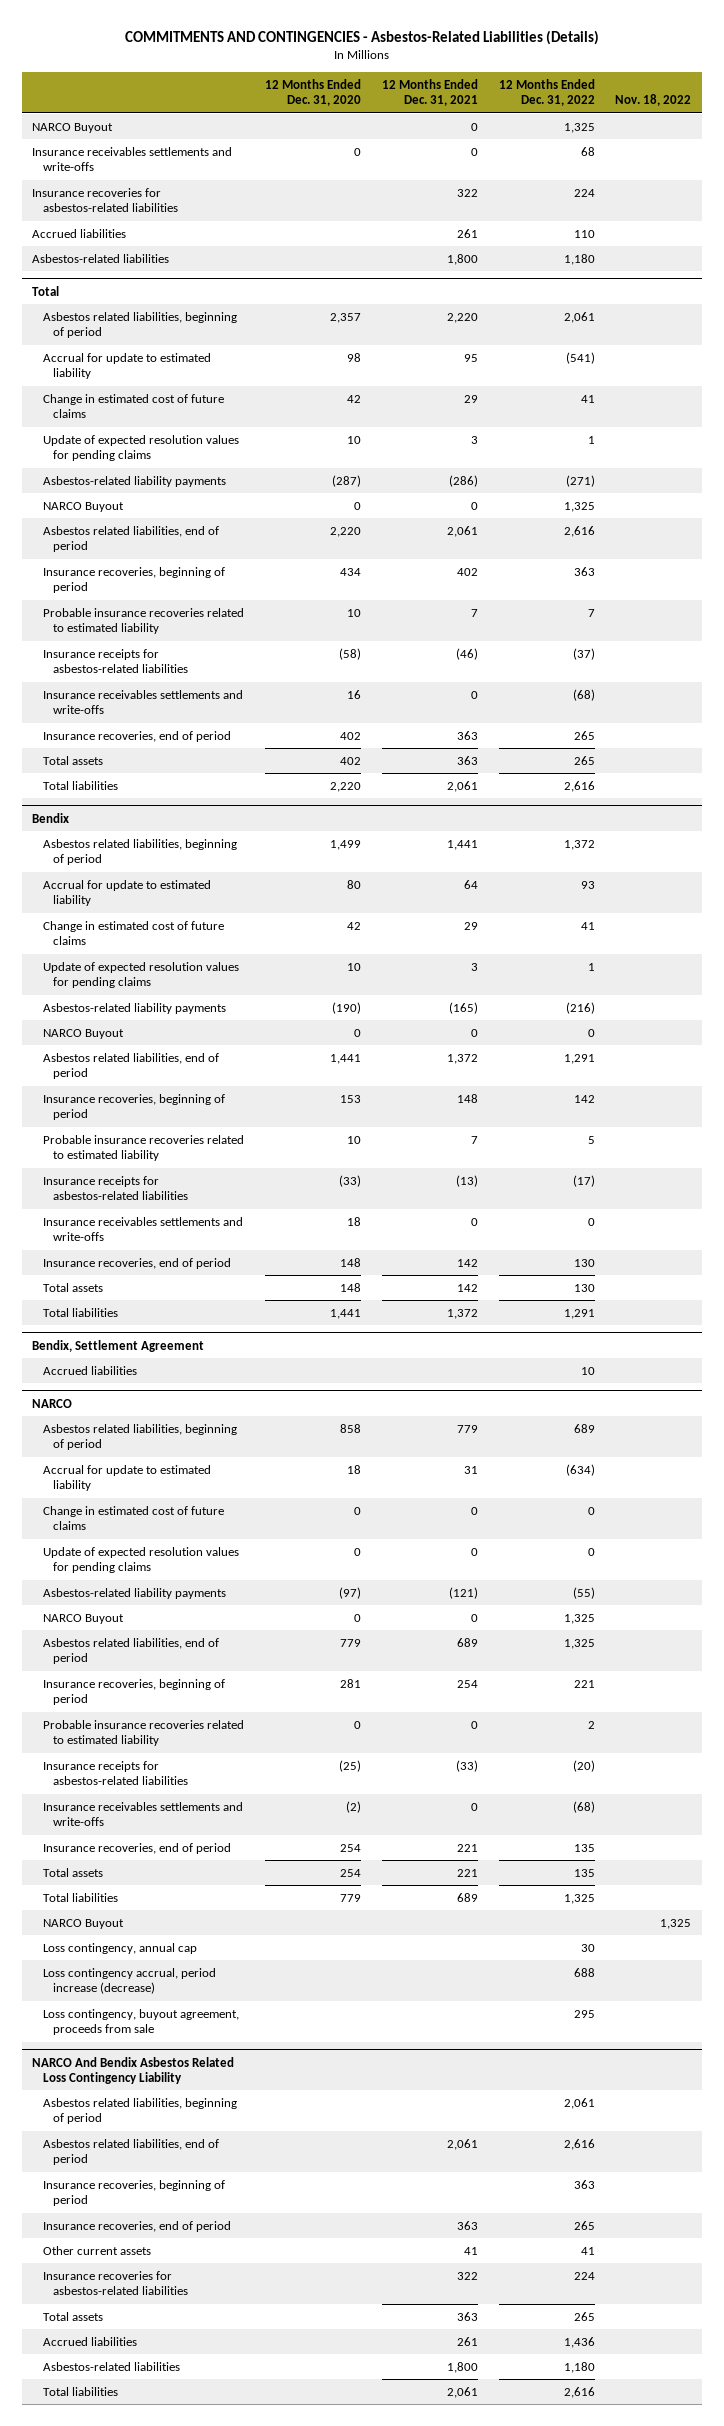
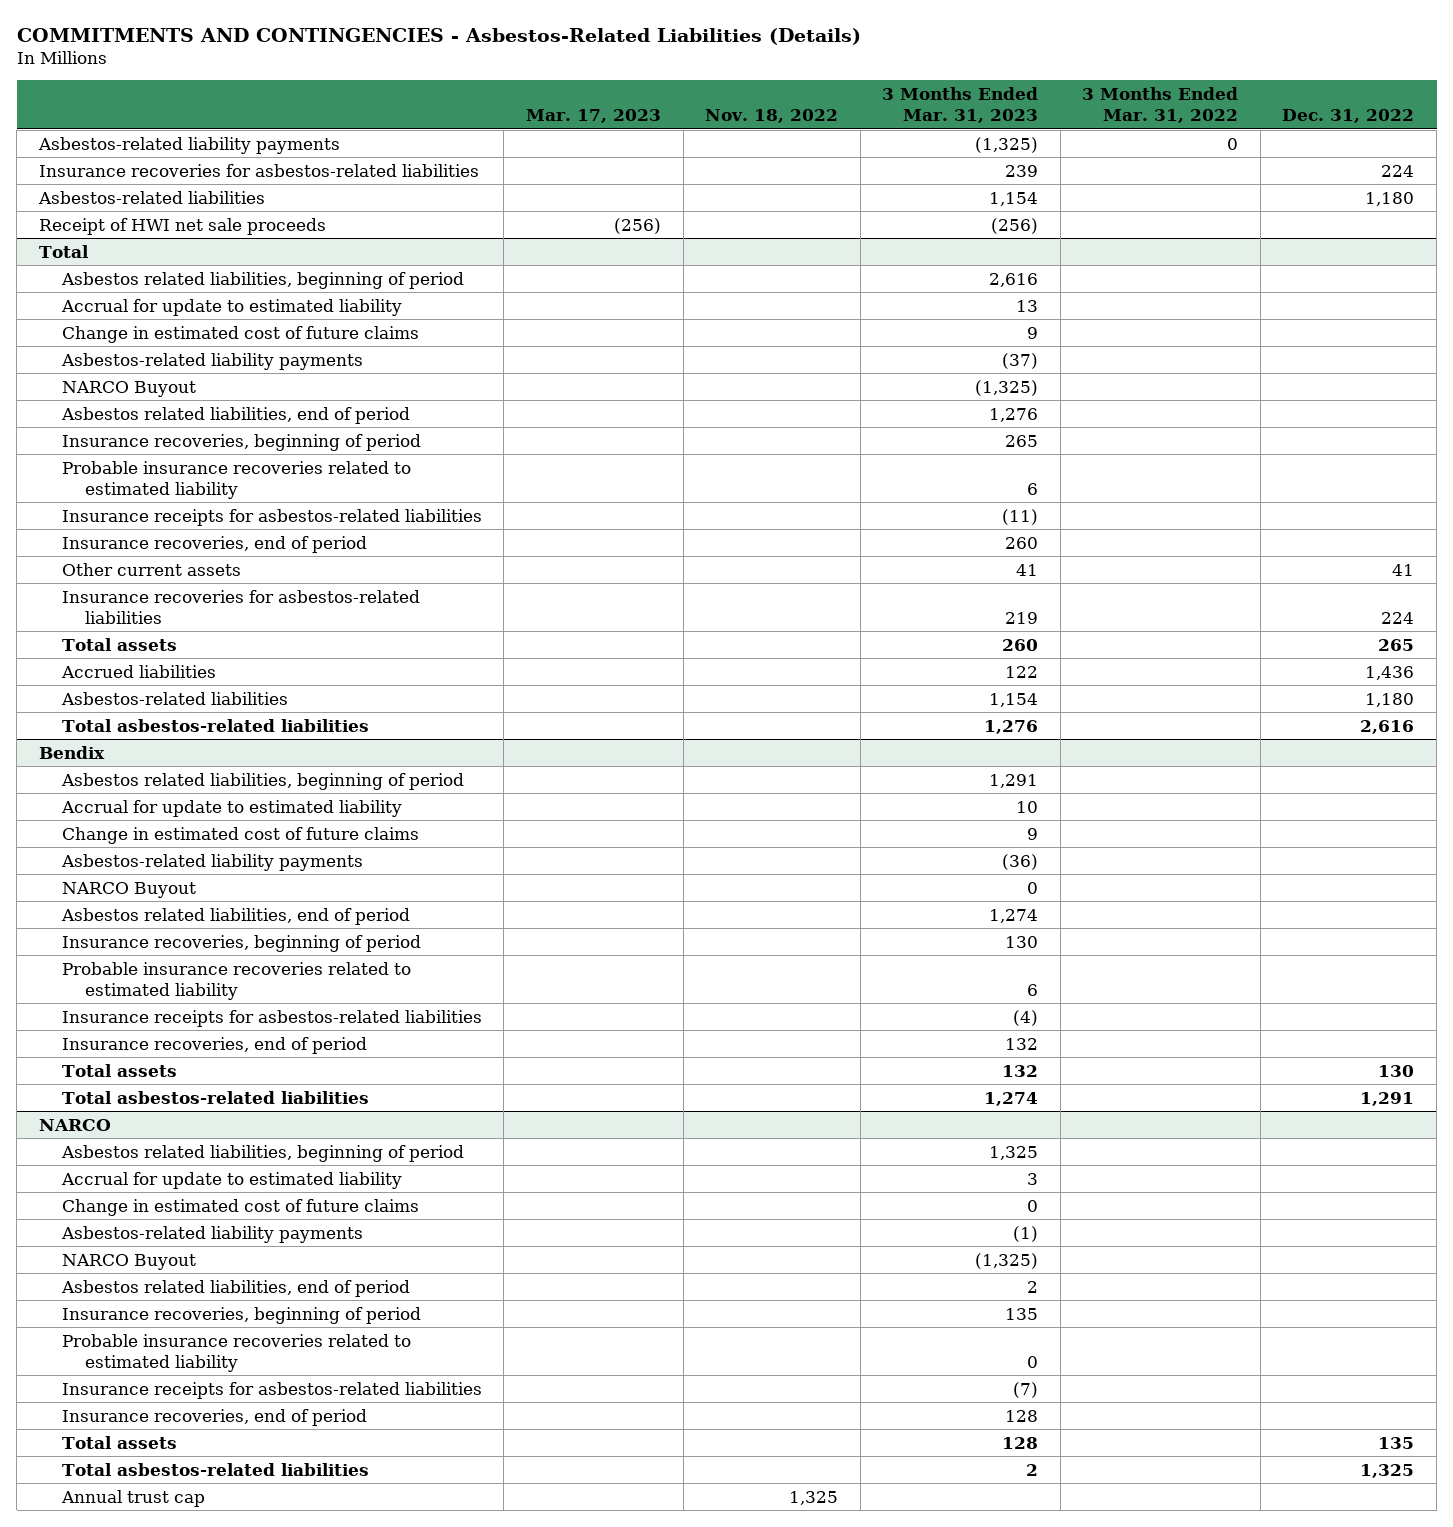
- | 12 Months Ended Dec. 31, 2020 | 12 Months Ended Dec. 31, 2021 | 12 Months Ended Dec. 31, 2022 | Nov. 18, 2022
+ | Mar. 17, 2023 | Nov. 18, 2022 | 3 Months Ended Mar. 31, 2023 | 3 Months Ended Mar. 31, 2022 | Dec. 31, 2022
- NARCO Buyout | | 0 | 1,325 |
- Insurance receivables settlements and write-offs | 0 | 0 | 68 |
+ Asbestos-related liability payments | | | (1,325) | 0 |
- Accrued liabilities | | 261 | 110 |
+ Receipt of HWI net sale proceeds | (256) | | (256) | |
@ Total
- Update of expected resolution values for pending claims | 10 | 3 | 1 |
- Insurance receivables settlements and write-offs | 16 | 0 | (68) |
+ Other current assets | | | 41 | | 41
+ Insurance recoveries for asbestos-related liabilities | | | 219 | | 224
- Total liabilities | 2,220 | 2,061 | 2,616 |
+ Accrued liabilities | | | 122 | | 1,436
+ Asbestos-related liabilities | | | 1,154 | | 1,180
+ Total asbestos-related liabilities | | | 1,276 | | 2,616
@ Bendix
- Update of expected resolution values for pending claims | 10 | 3 | 1 |
- Insurance receivables settlements and write-offs | 18 | 0 | 0 |
- Total liabilities | 1,441 | 1,372 | 1,291 |
- Bendix, Settlement Agreement
- Accrued liabilities | | | 10 |
@ Bendix
+ Total asbestos-related liabilities | | | 1,274 | | 1,291
@ NARCO
- Update of expected resolution values for pending claims | 0 | 0 | 0 |
- Insurance receivables settlements and write-offs | (2) | 0 | (68) |
- Total liabilities | 779 | 689 | 1,325 |
- NARCO Buyout | | | | 1,325
- Loss contingency, annual cap | | | 30 |
- Loss contingency accrual, period increase (decrease) | | | 688 |
- Loss contingency, buyout agreement, proceeds from sale | | | 295 |
- NARCO And Bendix Asbestos Related Loss Contingency Liability
- Asbestos related liabilities, beginning of period | | | 2,061 |
- Asbestos related liabilities, end of period | | 2,061 | 2,616 |
- Insurance recoveries, beginning of period | | | 363 |
- Insurance recoveries, end of period | | 363 | 265 |
- Other current assets | | 41 | 41 |
- Insurance recoveries for asbestos-related liabilities | | 322 | 224 |
- Total assets | | 363 | 265 |
- Accrued liabilities | | 261 | 1,436 |
- Asbestos-related liabilities | | 1,800 | 1,180 |
- Total liabilities | | 2,061 | 2,616 |
@ NARCO
+ Total asbestos-related liabilities | | | 2 | | 1,325
+ Annual trust cap | | 1,325 | | |

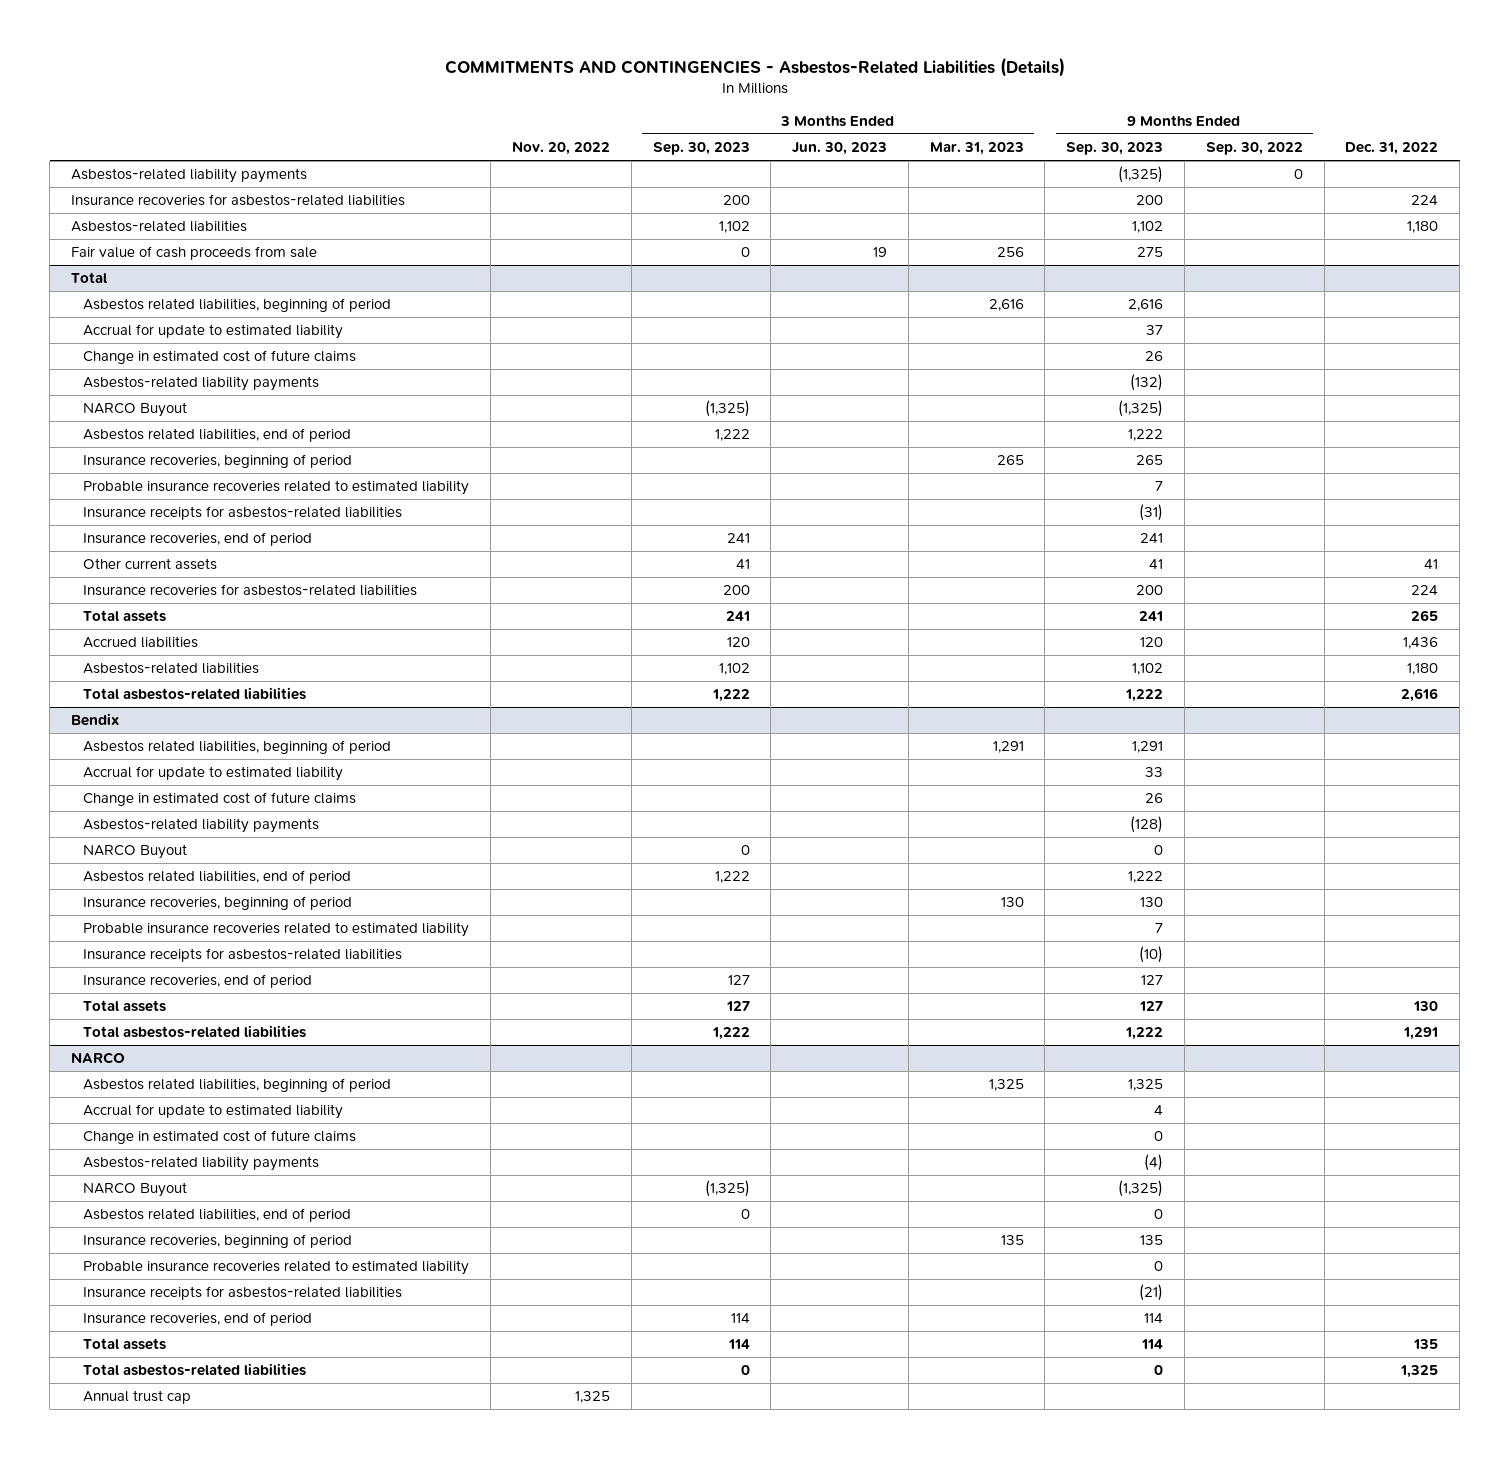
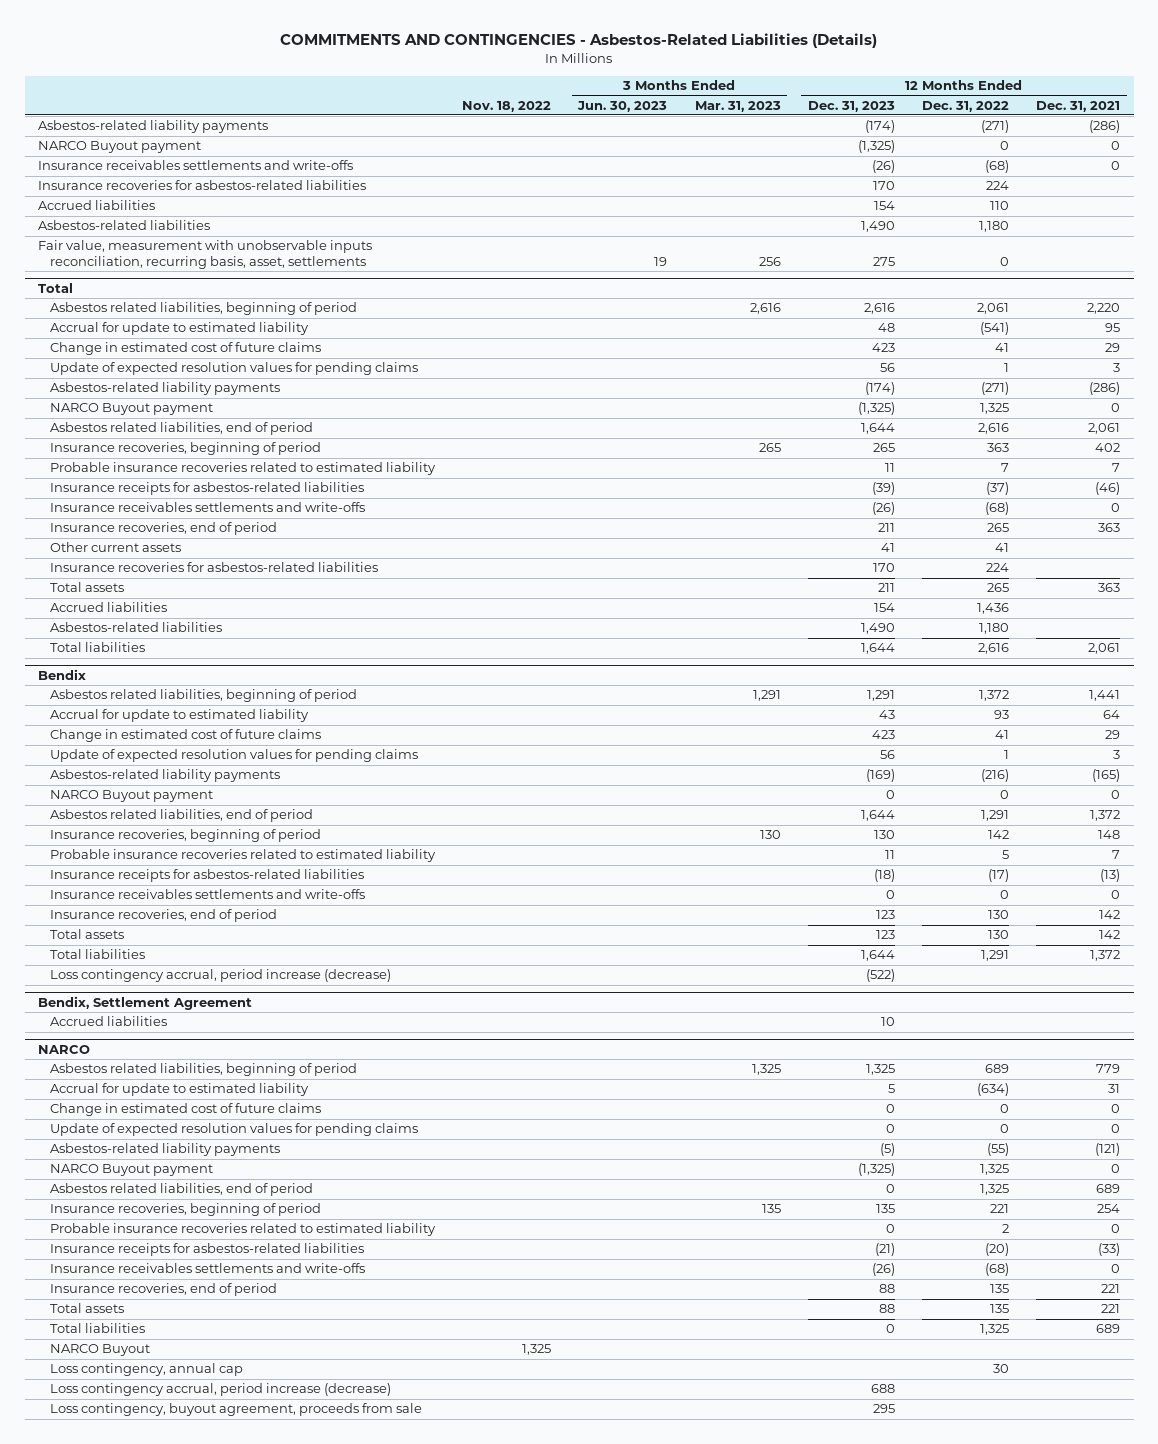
- | Nov. 20, 2022 | 3 Months Ended Sep. 30, 2023 | 3 Months Ended Jun. 30, 2023 | 3 Months Ended Mar. 31, 2023 | 9 Months Ended Sep. 30, 2023 | 9 Months Ended Sep. 30, 2022 | Dec. 31, 2022
+ | Nov. 18, 2022 | 3 Months Ended Jun. 30, 2023 | 3 Months Ended Mar. 31, 2023 | 12 Months Ended Dec. 31, 2023 | 12 Months Ended Dec. 31, 2022 | 12 Months Ended Dec. 31, 2021
+ NARCO Buyout payment | | | | (1,325) | 0 | 0
+ Insurance receivables settlements and write-offs | | | | (26) | (68) | 0
+ Accrued liabilities | | | | 154 | 110 |
- Fair value of cash proceeds from sale | | 0 | 19 | 256 | 275 | |
+ Fair value, measurement with unobservable inputs reconciliation, recurring basis, asset, settlements | | 19 | 256 | 275 | 0 |
@ Total
+ Update of expected resolution values for pending claims | | | | 56 | 1 | 3
- NARCO Buyout | | (1,325) | | | (1,325) | |
+ NARCO Buyout payment | | | | (1,325) | 1,325 | 0
+ Insurance receivables settlements and write-offs | | | | (26) | (68) | 0
- Total asbestos-related liabilities | | 1,222 | | | 1,222 | | 2,616
+ Total liabilities | | | | 1,644 | 2,616 | 2,061
@ Bendix
+ Update of expected resolution values for pending claims | | | | 56 | 1 | 3
- NARCO Buyout | | 0 | | | 0 | |
+ NARCO Buyout payment | | | | 0 | 0 | 0
+ Insurance receivables settlements and write-offs | | | | 0 | 0 | 0
- Total asbestos-related liabilities | | 1,222 | | | 1,222 | | 1,291
+ Total liabilities | | | | 1,644 | 1,291 | 1,372
+ Loss contingency accrual, period increase (decrease) | | | | (522) | |
+ Bendix, Settlement Agreement
+ Accrued liabilities | | | | 10 | |
@ NARCO
+ Update of expected resolution values for pending claims | | | | 0 | 0 | 0
+ NARCO Buyout payment | | | | (1,325) | 1,325 | 0
+ Insurance receivables settlements and write-offs | | | | (26) | (68) | 0
- Total asbestos-related liabilities | | 0 | | | 0 | | 1,325
- Annual trust cap | 1,325 | | | | | |
+ Total liabilities | | | | 0 | 1,325 | 689
moved down: NARCO Buyout | 1,325 | | | | |
+ Loss contingency, annual cap | | | | | 30 |
+ Loss contingency accrual, period increase (decrease) | | | | 688 | |
+ Loss contingency, buyout agreement, proceeds from sale | | | | 295 | |

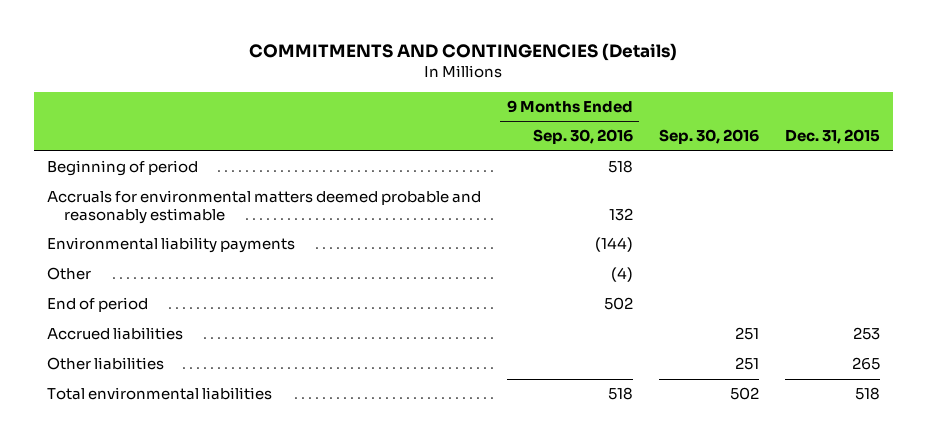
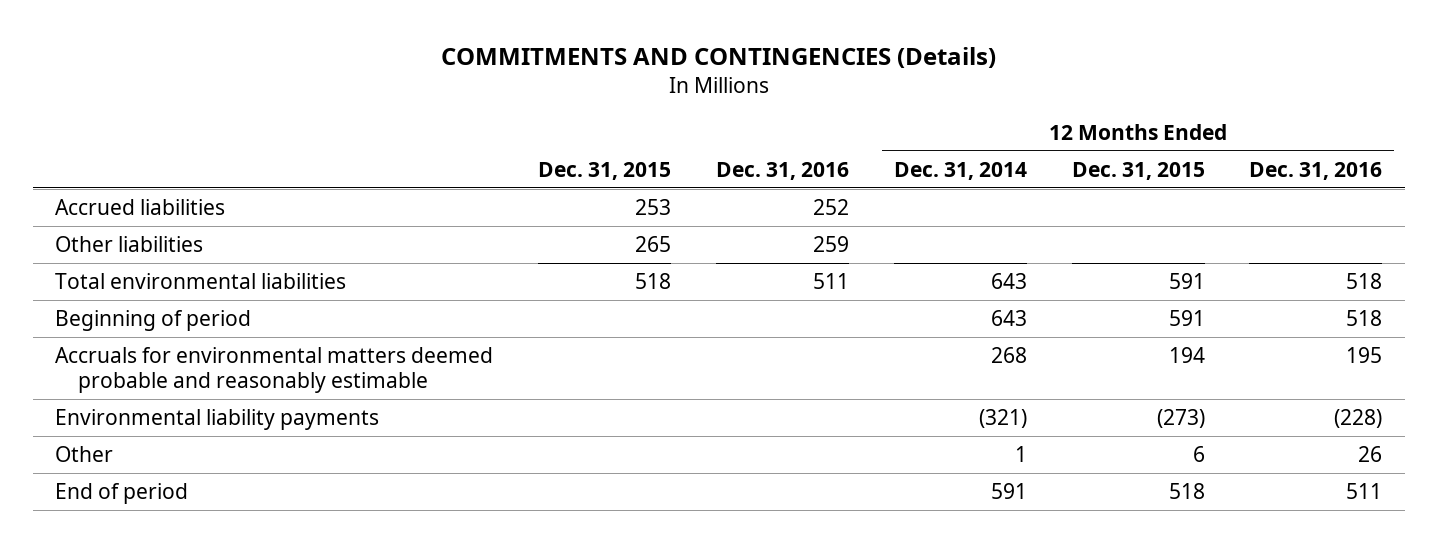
- | 9 Months Ended Sep. 30, 2016 | Sep. 30, 2016 | Dec. 31, 2015
+ | Dec. 31, 2015 | Dec. 31, 2016 | 12 Months Ended Dec. 31, 2014 | 12 Months Ended Dec. 31, 2015 | 12 Months Ended Dec. 31, 2016
moved up: Accrued liabilities | 253 | 252 | | |
moved up: Other liabilities | 265 | 259 | | |
moved up: Total environmental liabilities | 518 | 511 | 643 | 591 | 518

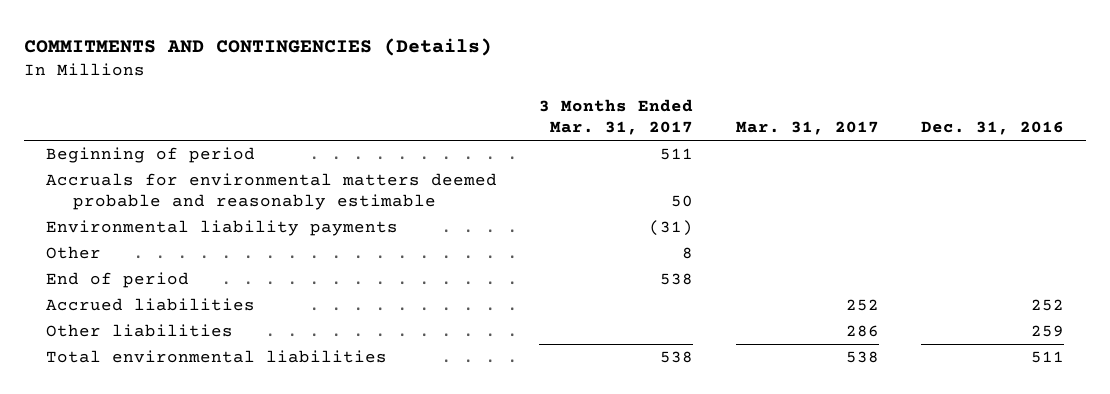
- | Dec. 31, 2015 | Dec. 31, 2016 | 12 Months Ended Dec. 31, 2014 | 12 Months Ended Dec. 31, 2015 | 12 Months Ended Dec. 31, 2016
+ | 3 Months Ended Mar. 31, 2017 | Mar. 31, 2017 | Dec. 31, 2016
moved down: Accrued liabilities | | 252 | 252
moved down: Other liabilities | | 286 | 259
moved down: Total environmental liabilities | 538 | 538 | 511

